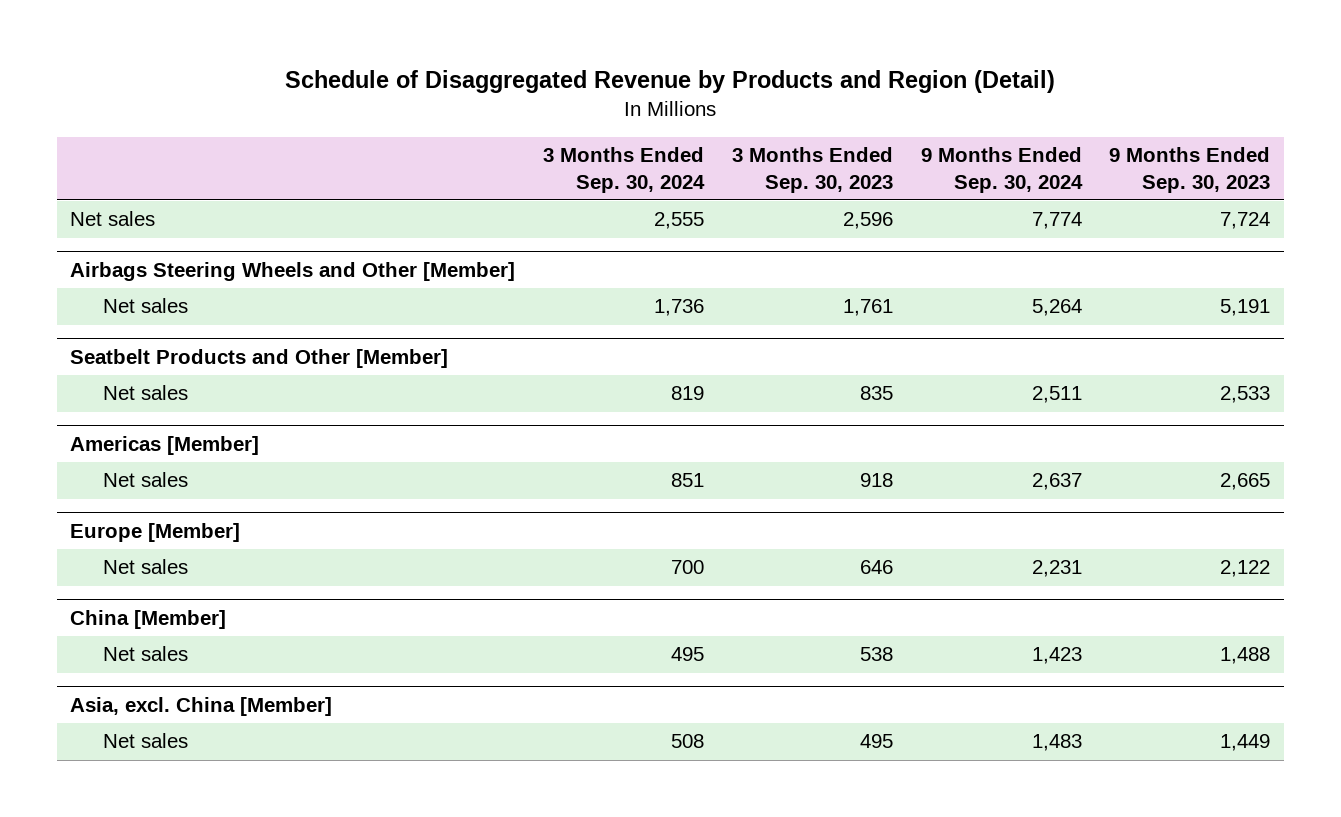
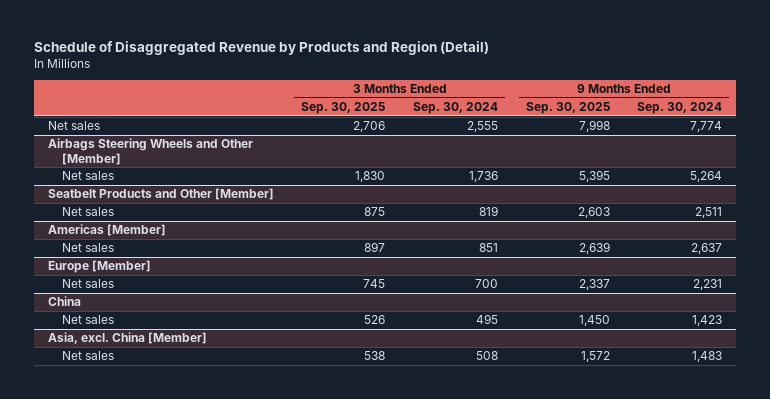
- | 3 Months Ended Sep. 30, 2024 | 3 Months Ended Sep. 30, 2023 | 9 Months Ended Sep. 30, 2024 | 9 Months Ended Sep. 30, 2023
+ | 3 Months Ended Sep. 30, 2025 | 3 Months Ended Sep. 30, 2024 | 9 Months Ended Sep. 30, 2025 | 9 Months Ended Sep. 30, 2024
- China [Member]
+ China

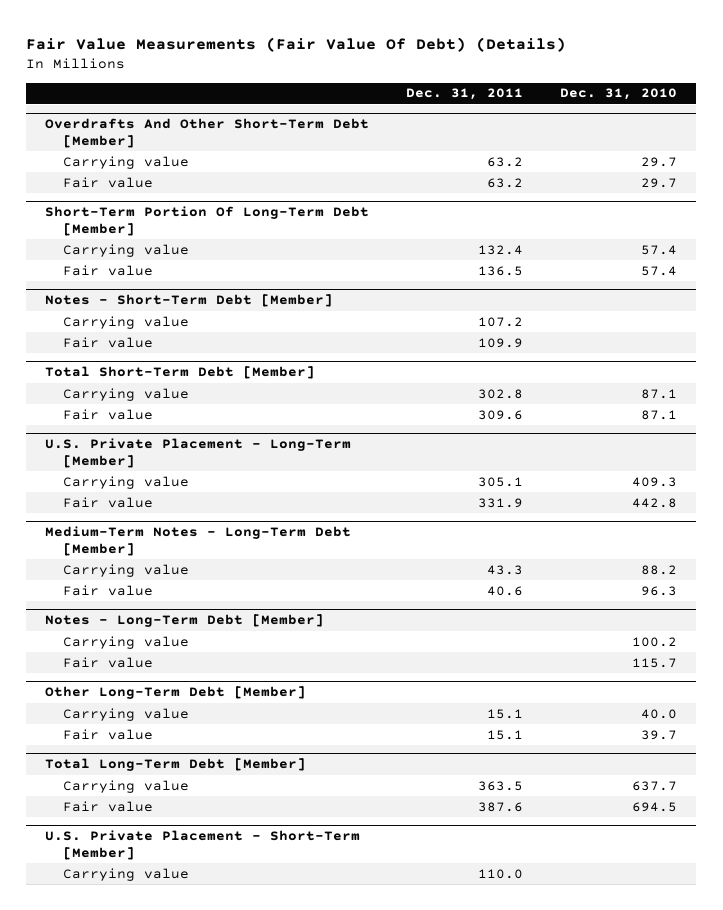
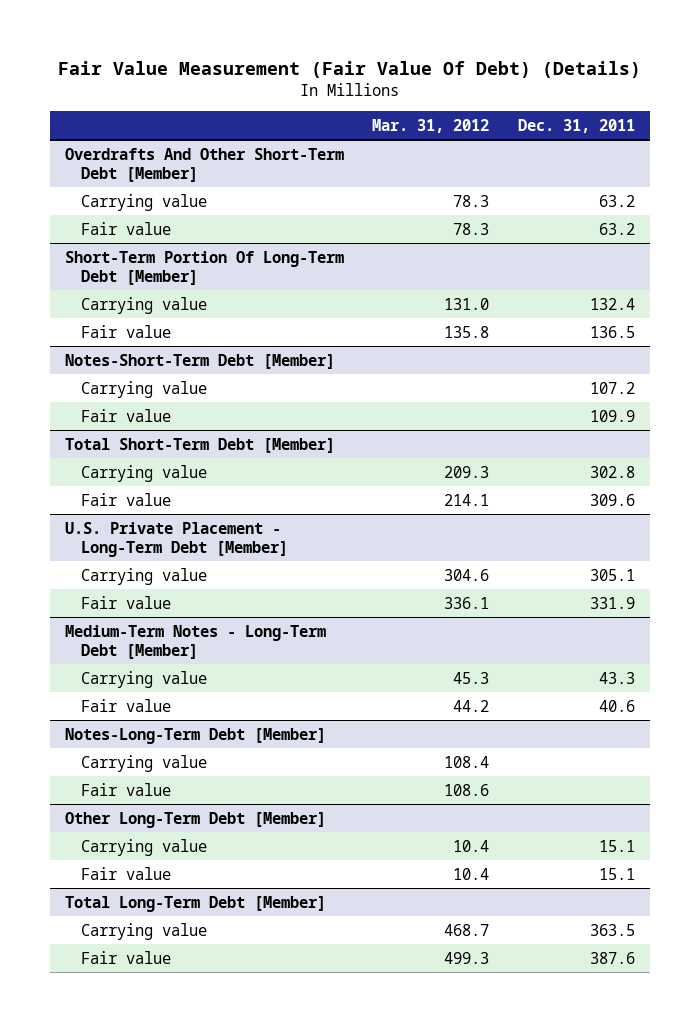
- Fair Value Measurements (Fair Value Of Debt) (Details)
+ Fair Value Measurement (Fair Value Of Debt) (Details)
- | Dec. 31, 2011 | Dec. 31, 2010
+ | Mar. 31, 2012 | Dec. 31, 2011
- Notes - Short-Term Debt [Member]
+ Notes-Short-Term Debt [Member]
- U.S. Private Placement - Long-Term [Member]
+ U.S. Private Placement - Long-Term Debt [Member]
- Notes - Long-Term Debt [Member]
+ Notes-Long-Term Debt [Member]
- U.S. Private Placement - Short-Term [Member]
- Carrying value | 110.0 |

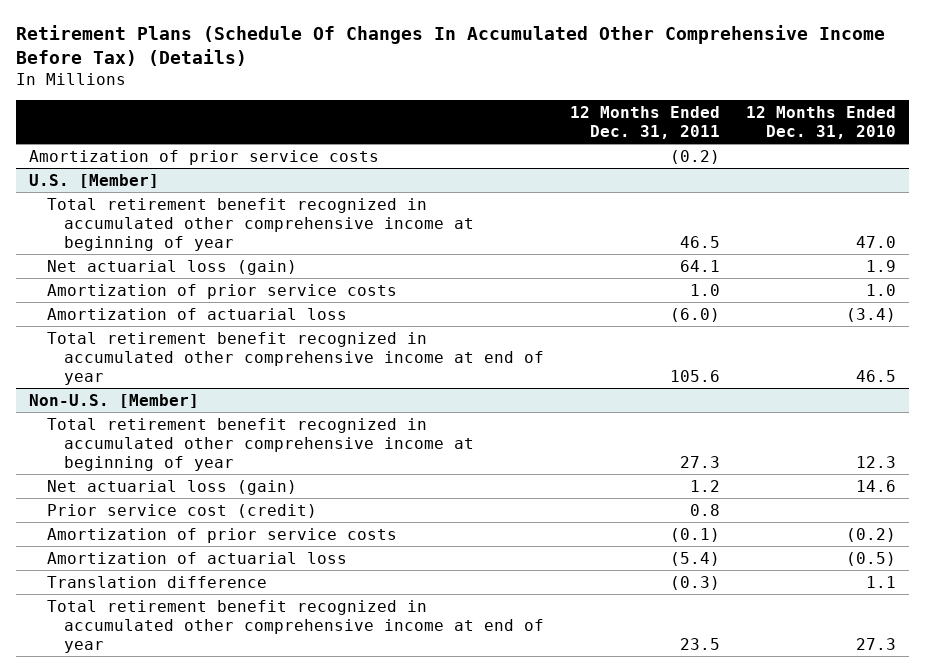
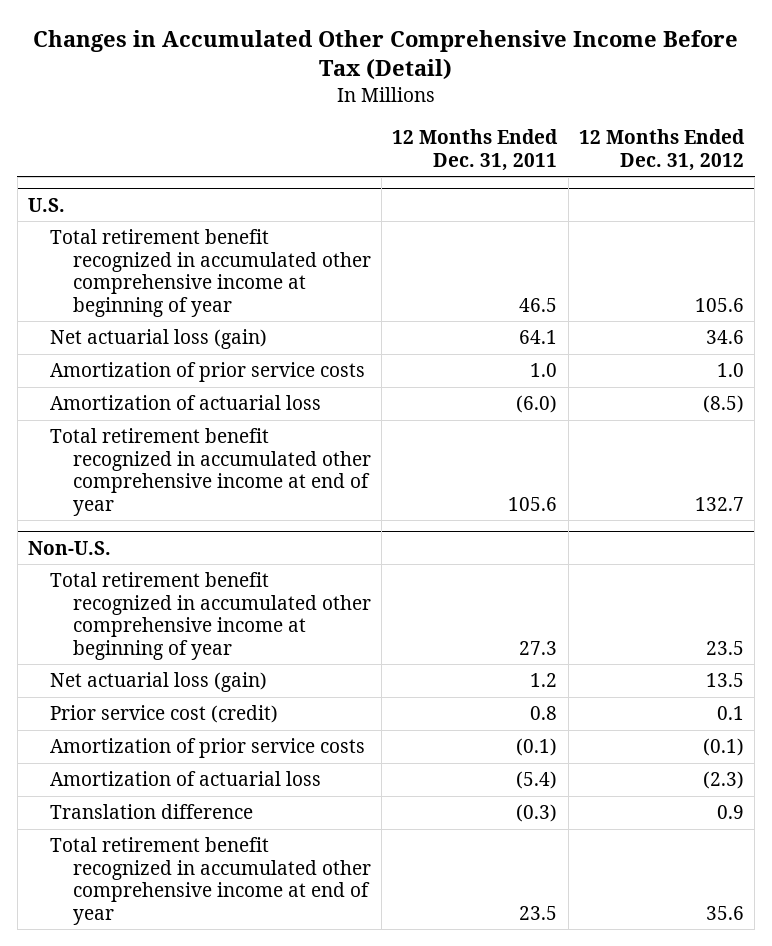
- Retirement Plans (Schedule Of Changes In Accumulated Other Comprehensive Income Before Tax) (Details)
+ Changes in Accumulated Other Comprehensive Income Before Tax (Detail)
- | 12 Months Ended Dec. 31, 2011 | 12 Months Ended Dec. 31, 2010
+ | 12 Months Ended Dec. 31, 2011 | 12 Months Ended Dec. 31, 2012
- Amortization of prior service costs | (0.2) |
- U.S. [Member]
+ U.S.
- Non-U.S. [Member]
+ Non-U.S.

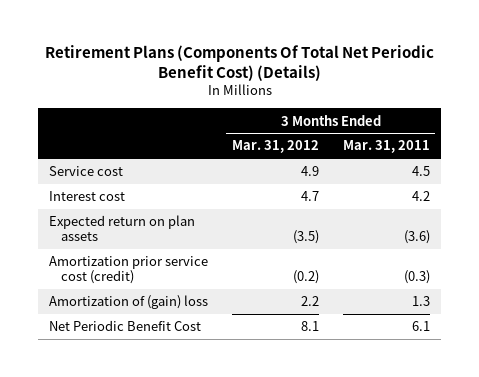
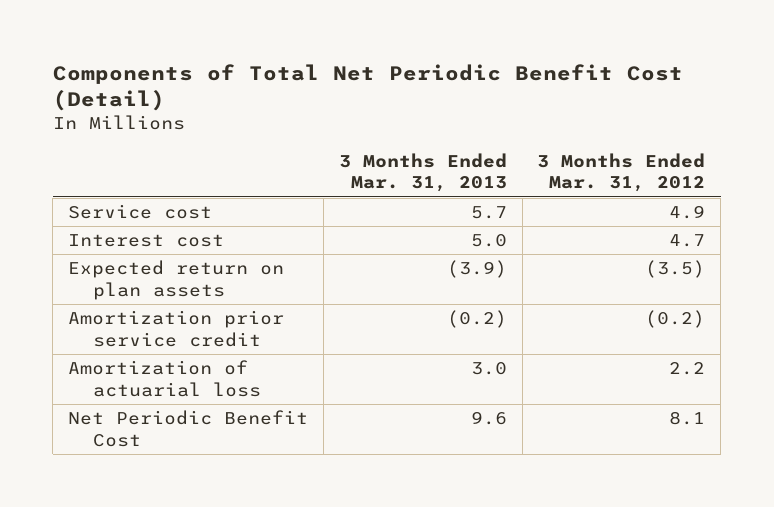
- Retirement Plans (Components Of Total Net Periodic Benefit Cost) (Details)
+ Components of Total Net Periodic Benefit Cost (Detail)
- | 3 Months Ended Mar. 31, 2012 | 3 Months Ended Mar. 31, 2011
+ | 3 Months Ended Mar. 31, 2013 | 3 Months Ended Mar. 31, 2012
- Amortization prior service cost (credit) | (0.2) | (0.3)
- Amortization of (gain) loss | 2.2 | 1.3
+ Amortization prior service credit | (0.2) | (0.2)
+ Amortization of actuarial loss | 3.0 | 2.2

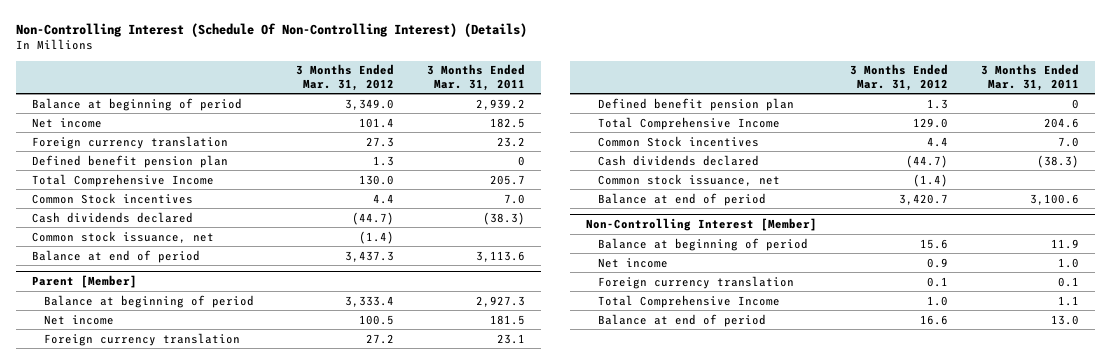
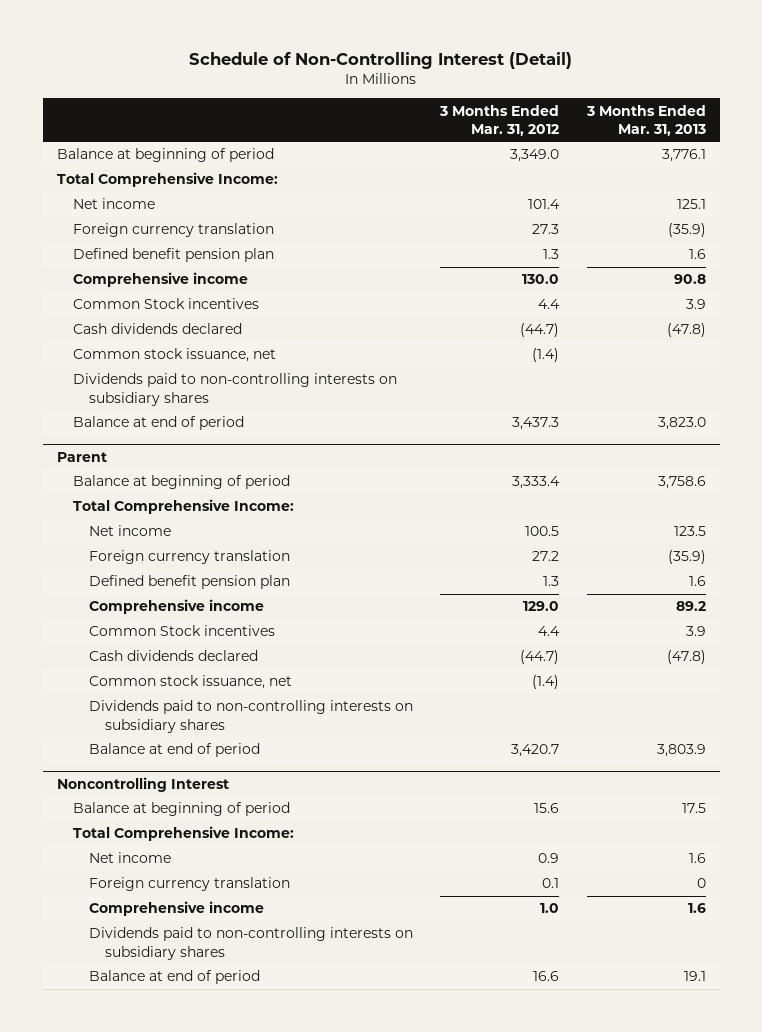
- Non-Controlling Interest (Schedule Of Non-Controlling Interest) (Details)
+ Schedule of Non-Controlling Interest (Detail)
- | 3 Months Ended Mar. 31, 2012 | 3 Months Ended Mar. 31, 2011
+ | 3 Months Ended Mar. 31, 2012 | 3 Months Ended Mar. 31, 2013
+ Total Comprehensive Income:
- Total Comprehensive Income | 130.0 | 205.7
+ Comprehensive income | 130.0 | 90.8
+ Dividends paid to non-controlling interests on subsidiary shares
- Parent [Member]
+ Parent
+ Total Comprehensive Income:
- Total Comprehensive Income | 129.0 | 204.6
+ Comprehensive income | 129.0 | 89.2
+ Dividends paid to non-controlling interests on subsidiary shares
- Non-Controlling Interest [Member]
+ Noncontrolling Interest
+ Total Comprehensive Income:
- Total Comprehensive Income | 1.0 | 1.1
+ Comprehensive income | 1.0 | 1.6
+ Dividends paid to non-controlling interests on subsidiary shares

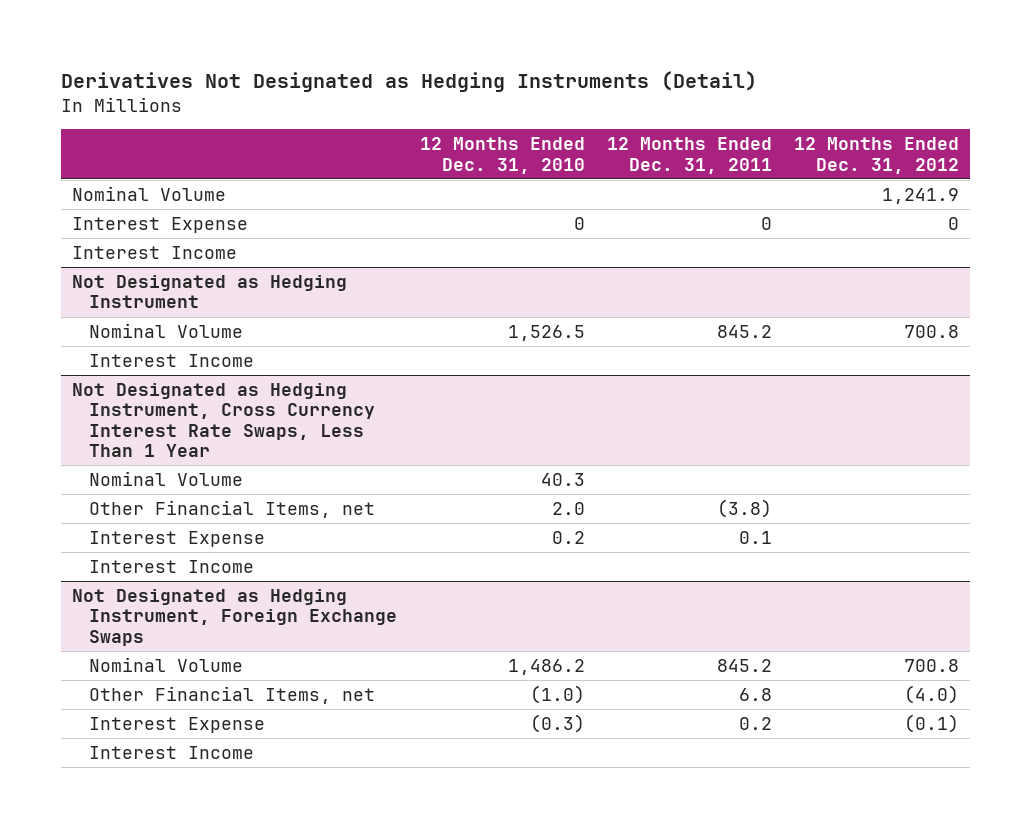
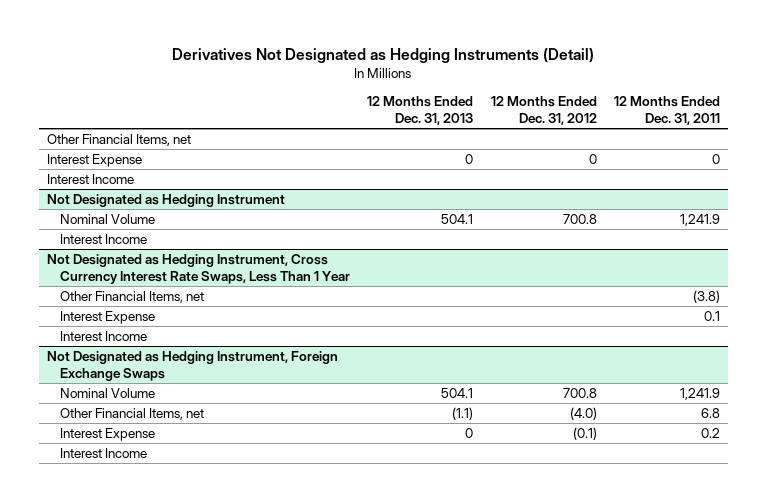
- | 12 Months Ended Dec. 31, 2010 | 12 Months Ended Dec. 31, 2011 | 12 Months Ended Dec. 31, 2012
+ | 12 Months Ended Dec. 31, 2013 | 12 Months Ended Dec. 31, 2012 | 12 Months Ended Dec. 31, 2011
- Nominal Volume | | | 1,241.9
+ Other Financial Items, net
@ Not Designated as Hedging Instrument
- Nominal Volume | 1,526.5 | 845.2 | 700.8
+ Nominal Volume | 504.1 | 700.8 | 1,241.9
@ Not Designated as Hedging Instrument, Cross Currency Interest Rate Swaps, Less Than 1 Year
- Nominal Volume | 40.3 | |
@ Not Designated as Hedging Instrument, Foreign Exchange Swaps
- Nominal Volume | 1,486.2 | 845.2 | 700.8
+ Nominal Volume | 504.1 | 700.8 | 1,241.9

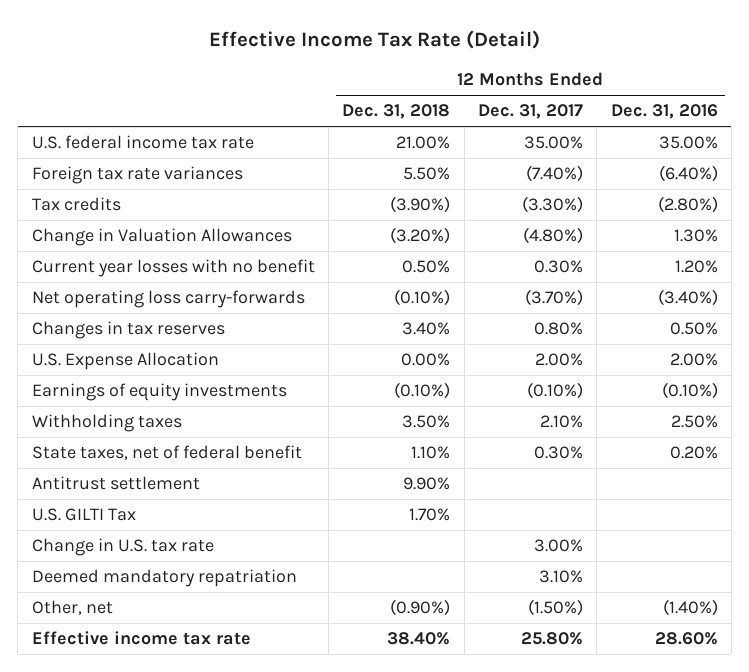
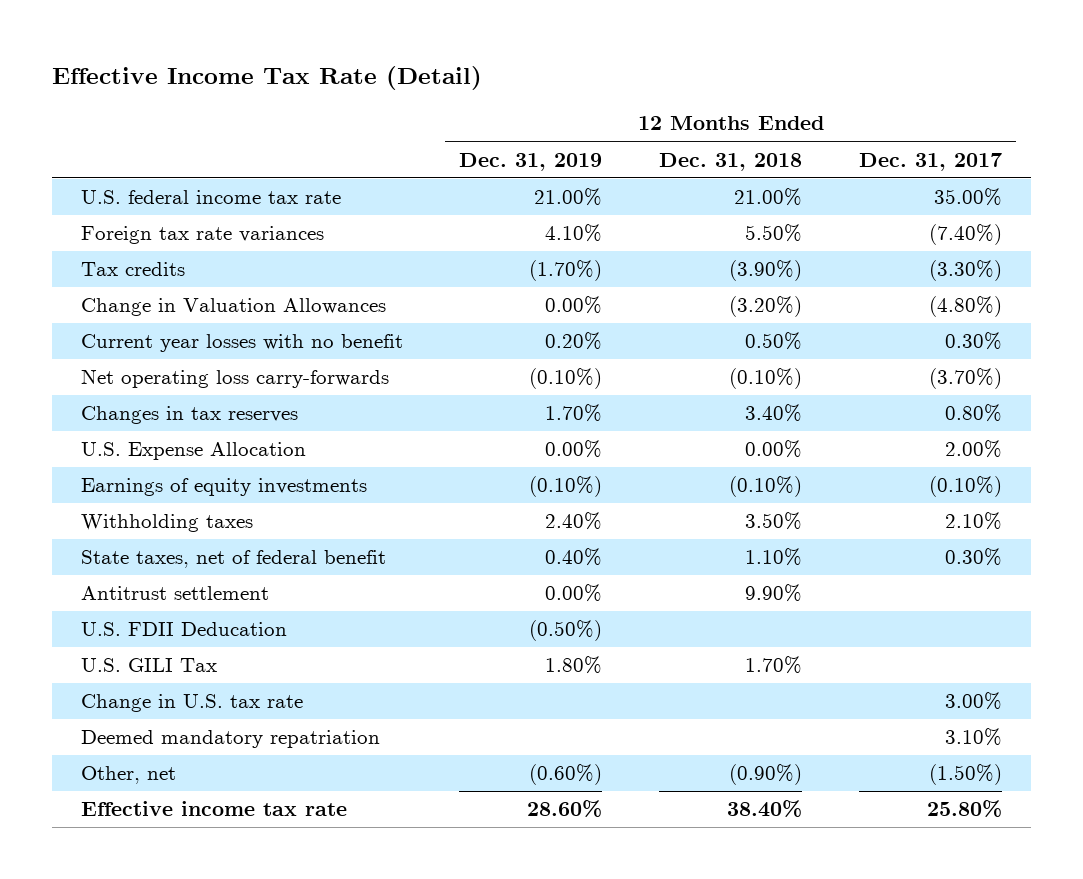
- | 12 Months Ended Dec. 31, 2018 | 12 Months Ended Dec. 31, 2017 | 12 Months Ended Dec. 31, 2016
+ | 12 Months Ended Dec. 31, 2019 | 12 Months Ended Dec. 31, 2018 | 12 Months Ended Dec. 31, 2017
- U.S. GILTI Tax | 1.70% | |
+ U.S. FDII Deducation | (0.50%) | |
+ U.S. GILI Tax | 1.80% | 1.70% |

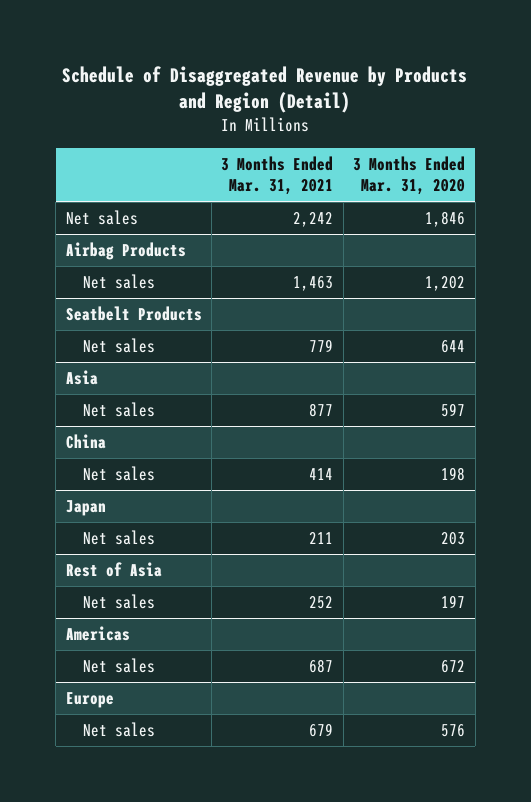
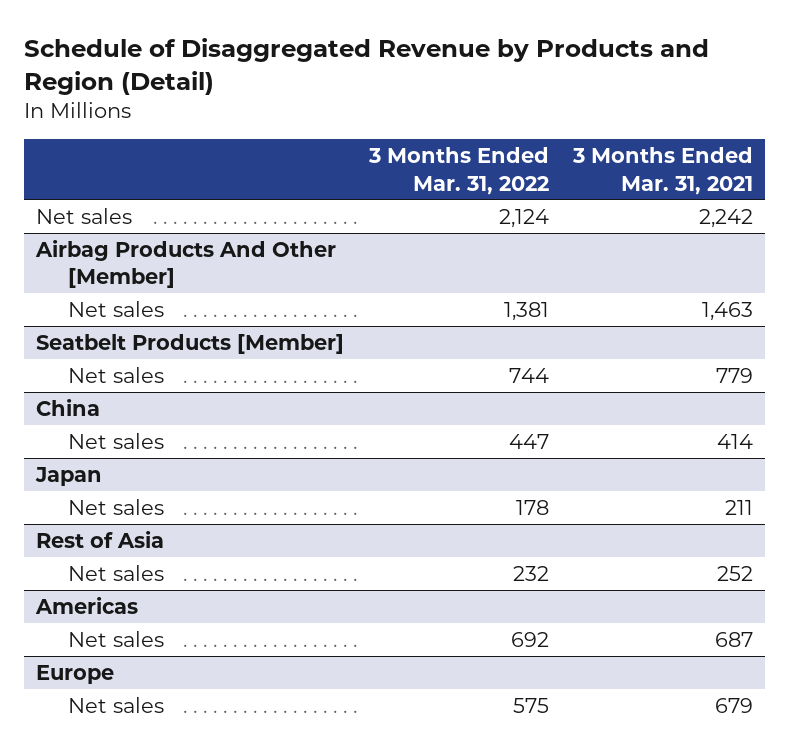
- | 3 Months Ended Mar. 31, 2021 | 3 Months Ended Mar. 31, 2020
+ | 3 Months Ended Mar. 31, 2022 | 3 Months Ended Mar. 31, 2021
- Airbag Products
+ Airbag Products And Other [Member]
- Seatbelt Products
+ Seatbelt Products [Member]
- Asia
- Net sales | 877 | 597

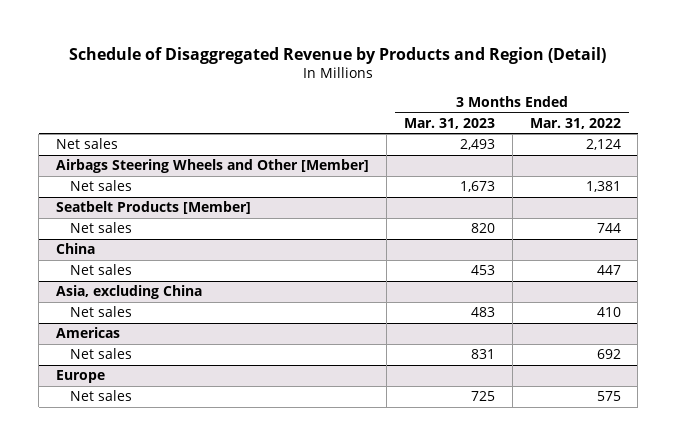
- | 3 Months Ended Mar. 31, 2022 | 3 Months Ended Mar. 31, 2021
+ | 3 Months Ended Mar. 31, 2023 | 3 Months Ended Mar. 31, 2022
- Airbag Products And Other [Member]
+ Airbags Steering Wheels and Other [Member]
- Japan
- Net sales | 178 | 211
- Rest of Asia
- Net sales | 232 | 252
+ Asia, excluding China
+ Net sales | 483 | 410

